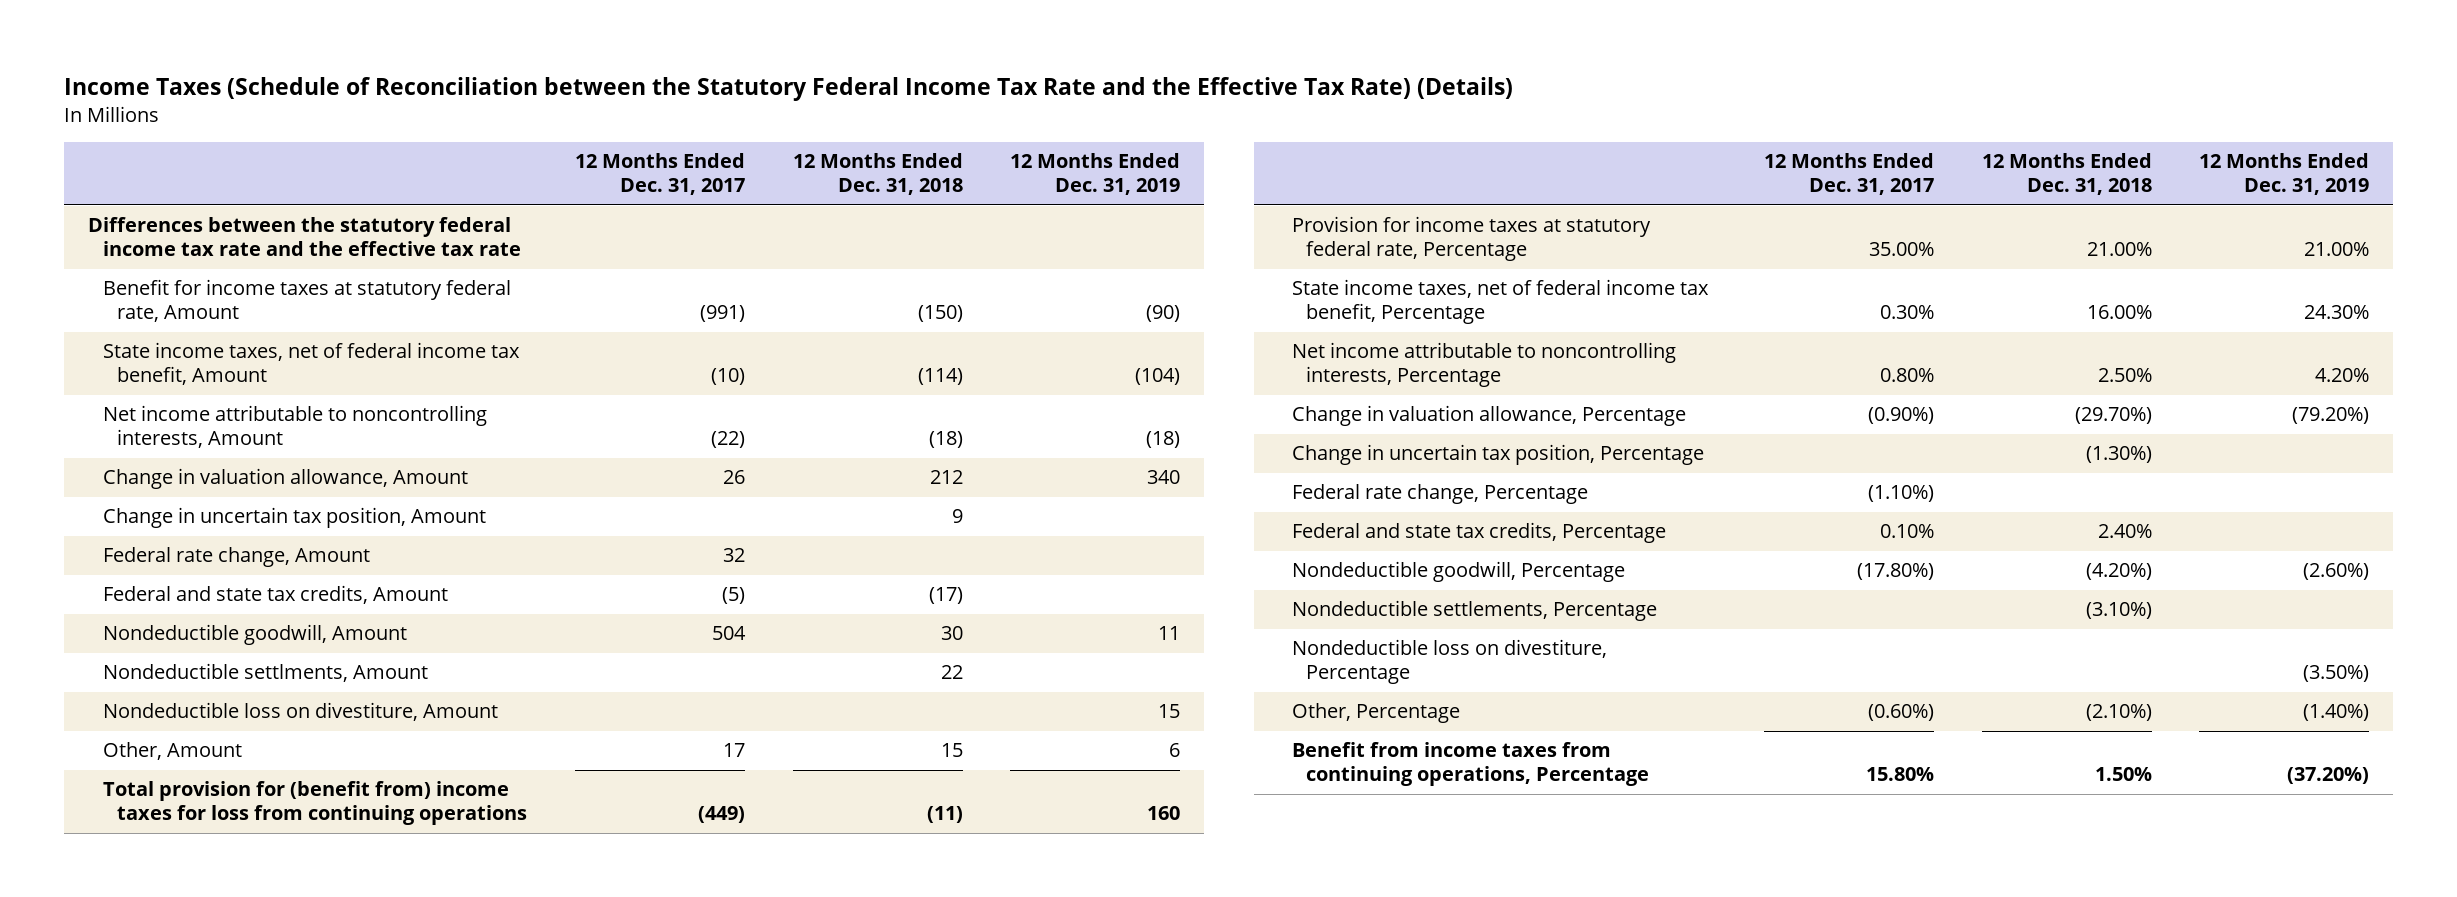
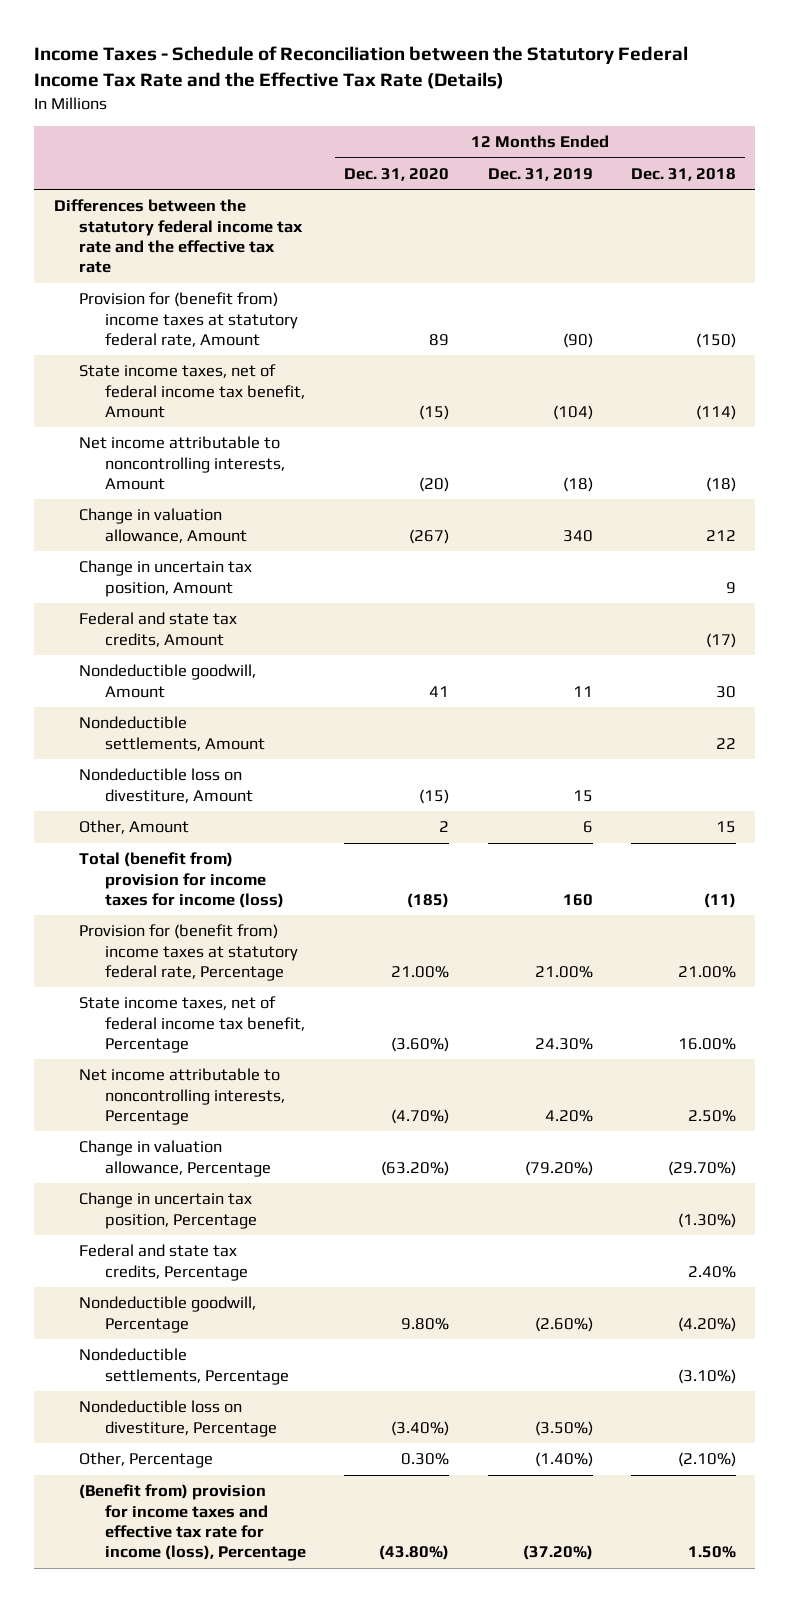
- Income Taxes (Schedule of Reconciliation between the Statutory Federal Income Tax Rate and the Effective Tax Rate) (Details)
+ Income Taxes - Schedule of Reconciliation between the Statutory Federal Income Tax Rate and the Effective Tax Rate (Details)
- | 12 Months Ended Dec. 31, 2017 | 12 Months Ended Dec. 31, 2018 | 12 Months Ended Dec. 31, 2019
+ | 12 Months Ended Dec. 31, 2020 | 12 Months Ended Dec. 31, 2019 | 12 Months Ended Dec. 31, 2018
- Benefit for income taxes at statutory federal rate, Amount | (991) | (150) | (90)
+ Provision for (benefit from) income taxes at statutory federal rate, Amount | 89 | (90) | (150)
- Federal rate change, Amount | 32 | |
- Nondeductible settlments, Amount | | 22 |
+ Nondeductible settlements, Amount | | | 22
- Total provision for (benefit from) income taxes for loss from continuing operations | (449) | (11) | 160
- Provision for income taxes at statutory federal rate, Percentage | 35.00% | 21.00% | 21.00%
+ Total (benefit from) provision for income taxes for income (loss) | (185) | 160 | (11)
+ Provision for (benefit from) income taxes at statutory federal rate, Percentage | 21.00% | 21.00% | 21.00%
- Federal rate change, Percentage | (1.10%) | |
- Benefit from income taxes from continuing operations, Percentage | 15.80% | 1.50% | (37.20%)
+ (Benefit from) provision for income taxes and effective tax rate for income (loss), Percentage | (43.80%) | (37.20%) | 1.50%

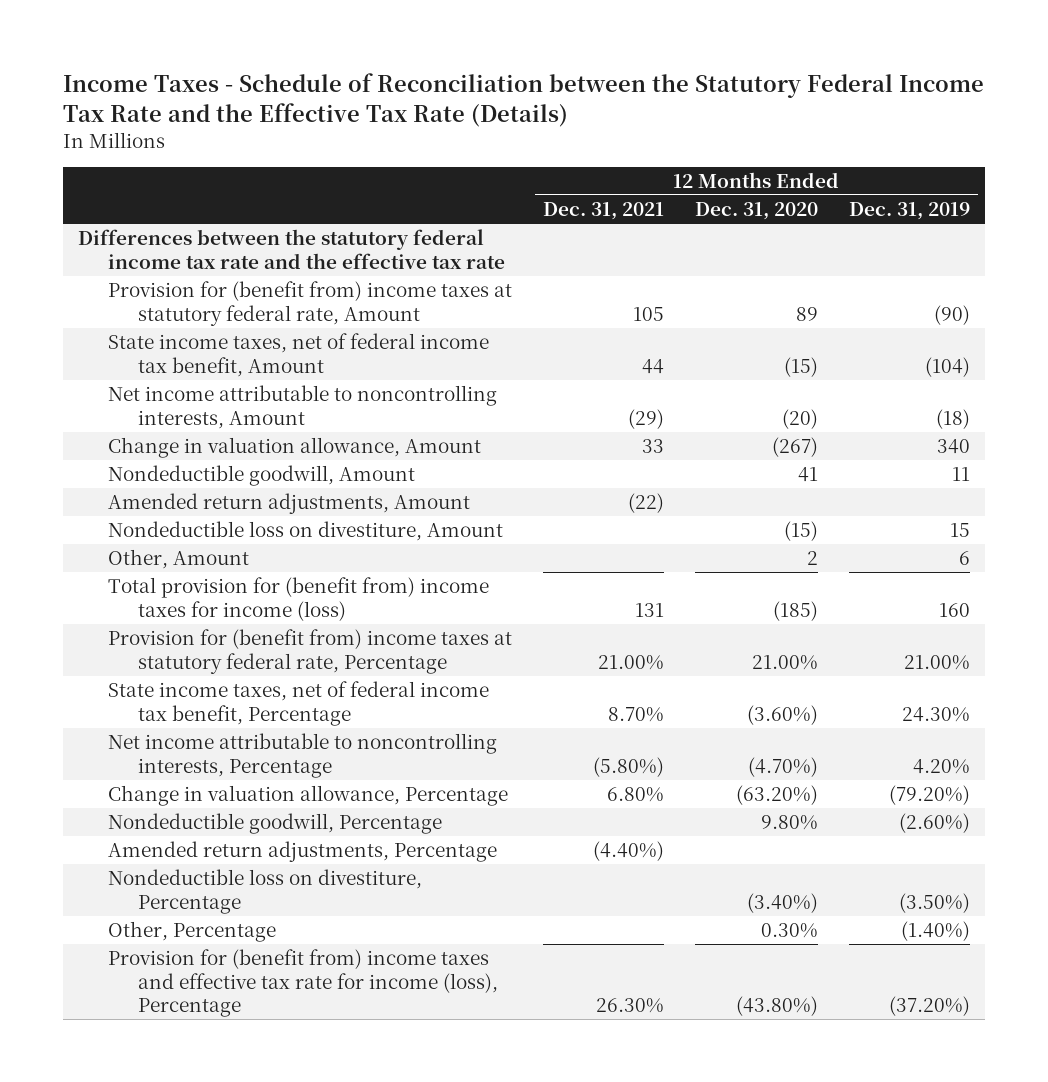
- | 12 Months Ended Dec. 31, 2020 | 12 Months Ended Dec. 31, 2019 | 12 Months Ended Dec. 31, 2018
+ | 12 Months Ended Dec. 31, 2021 | 12 Months Ended Dec. 31, 2020 | 12 Months Ended Dec. 31, 2019
- Change in uncertain tax position, Amount | | | 9
- Federal and state tax credits, Amount | | | (17)
- Nondeductible settlements, Amount | | | 22
+ Amended return adjustments, Amount | (22) | |
- Total (benefit from) provision for income taxes for income (loss) | (185) | 160 | (11)
+ Total provision for (benefit from) income taxes for income (loss) | 131 | (185) | 160
- Change in uncertain tax position, Percentage | | | (1.30%)
- Federal and state tax credits, Percentage | | | 2.40%
- Nondeductible settlements, Percentage | | | (3.10%)
+ Amended return adjustments, Percentage | (4.40%) | |
- (Benefit from) provision for income taxes and effective tax rate for income (loss), Percentage | (43.80%) | (37.20%) | 1.50%
+ Provision for (benefit from) income taxes and effective tax rate for income (loss), Percentage | 26.30% | (43.80%) | (37.20%)

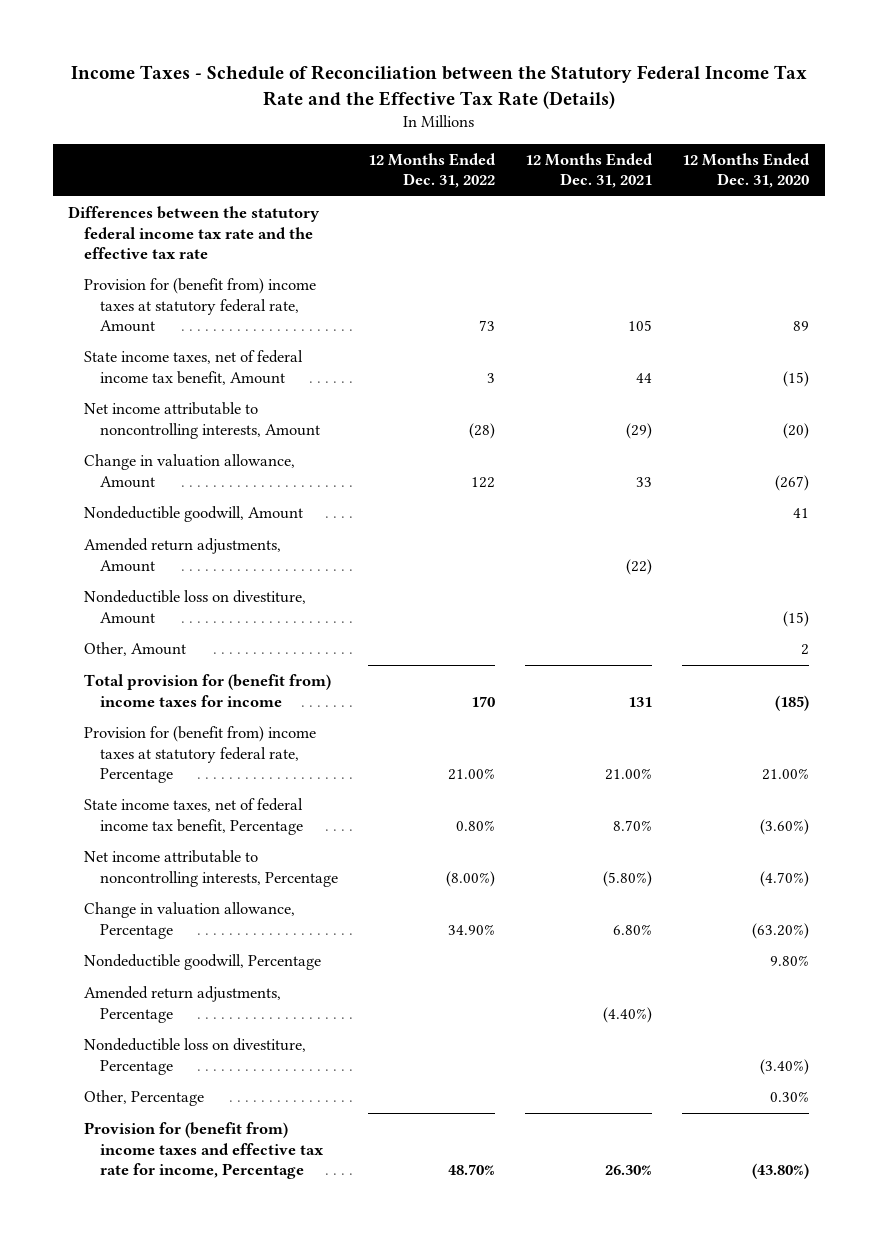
- | 12 Months Ended Dec. 31, 2021 | 12 Months Ended Dec. 31, 2020 | 12 Months Ended Dec. 31, 2019
+ | 12 Months Ended Dec. 31, 2022 | 12 Months Ended Dec. 31, 2021 | 12 Months Ended Dec. 31, 2020
- Total provision for (benefit from) income taxes for income (loss) | 131 | (185) | 160
+ Total provision for (benefit from) income taxes for income | 170 | 131 | (185)
- Provision for (benefit from) income taxes and effective tax rate for income (loss), Percentage | 26.30% | (43.80%) | (37.20%)
+ Provision for (benefit from) income taxes and effective tax rate for income, Percentage | 48.70% | 26.30% | (43.80%)

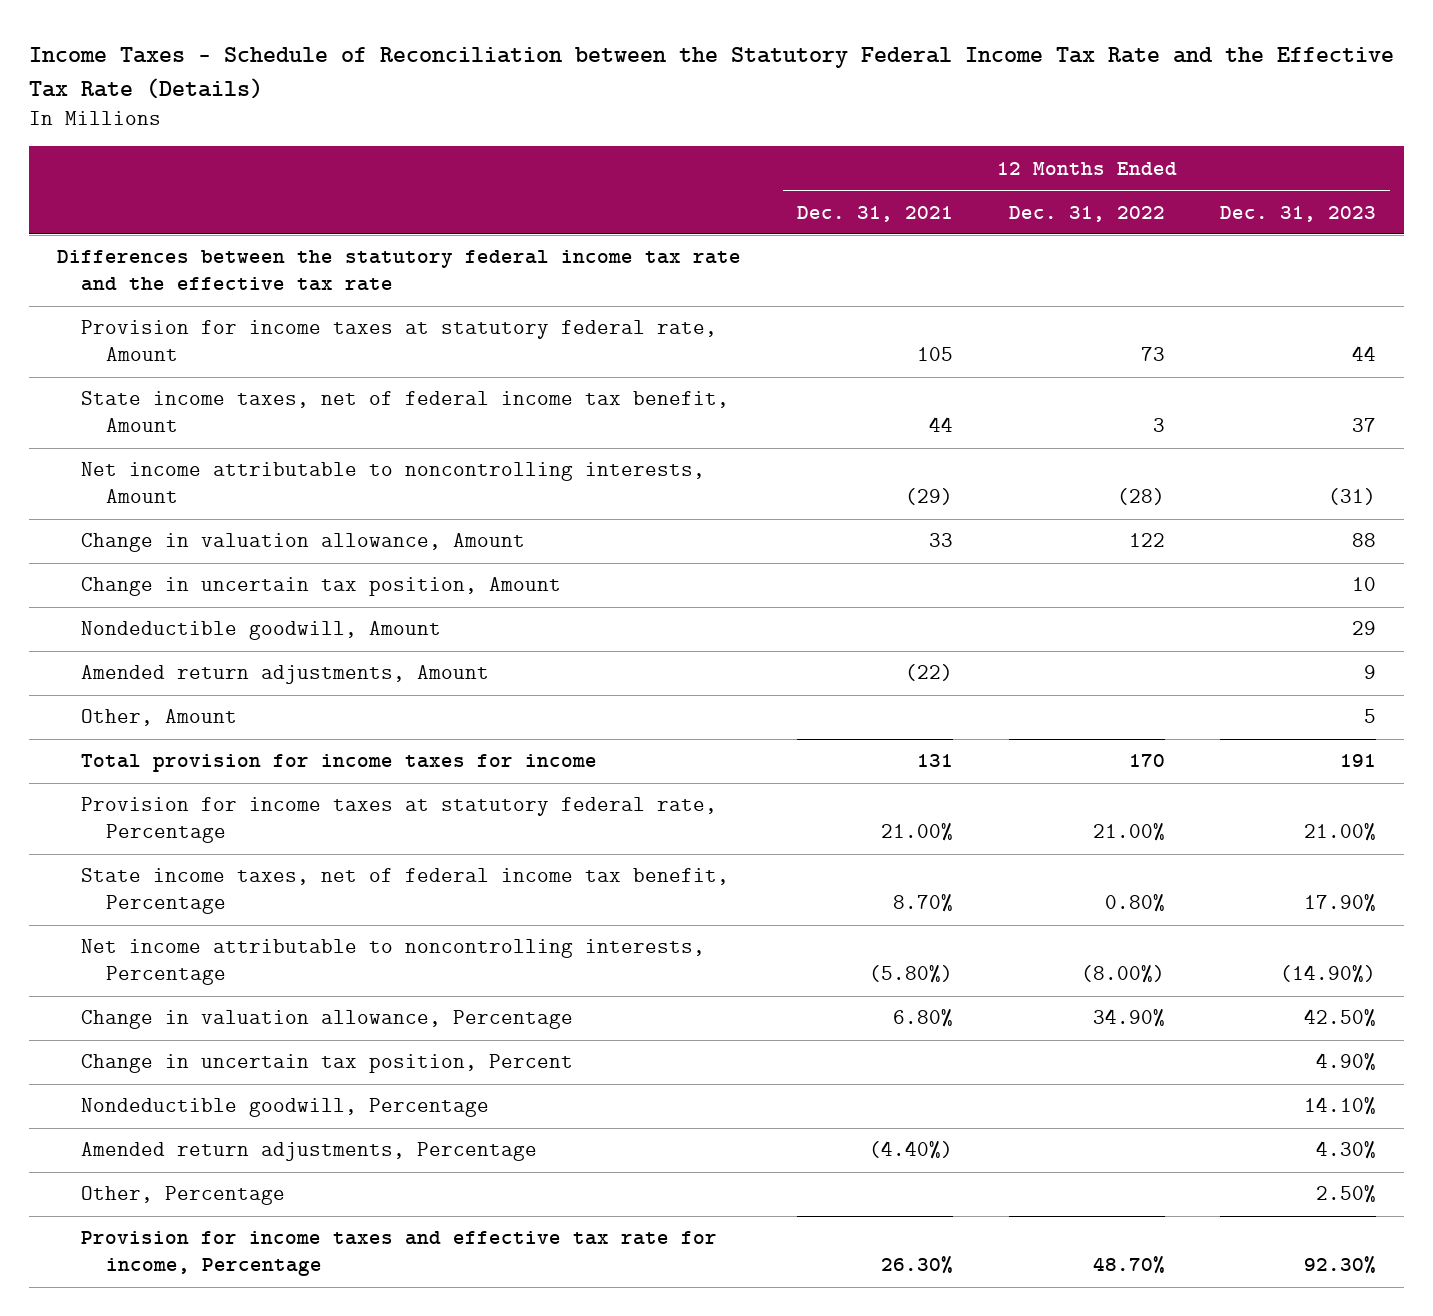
- | 12 Months Ended Dec. 31, 2022 | 12 Months Ended Dec. 31, 2021 | 12 Months Ended Dec. 31, 2020
+ | 12 Months Ended Dec. 31, 2021 | 12 Months Ended Dec. 31, 2022 | 12 Months Ended Dec. 31, 2023
- Provision for (benefit from) income taxes at statutory federal rate, Amount | 73 | 105 | 89
+ Provision for income taxes at statutory federal rate, Amount | 105 | 73 | 44
+ Change in uncertain tax position, Amount | | | 10
- Nondeductible loss on divestiture, Amount | | | (15)
- Total provision for (benefit from) income taxes for income | 170 | 131 | (185)
- Provision for (benefit from) income taxes at statutory federal rate, Percentage | 21.00% | 21.00% | 21.00%
+ Total provision for income taxes for income | 131 | 170 | 191
+ Provision for income taxes at statutory federal rate, Percentage | 21.00% | 21.00% | 21.00%
+ Change in uncertain tax position, Percent | | | 4.90%
- Nondeductible loss on divestiture, Percentage | | | (3.40%)
- Provision for (benefit from) income taxes and effective tax rate for income, Percentage | 48.70% | 26.30% | (43.80%)
+ Provision for income taxes and effective tax rate for income, Percentage | 26.30% | 48.70% | 92.30%

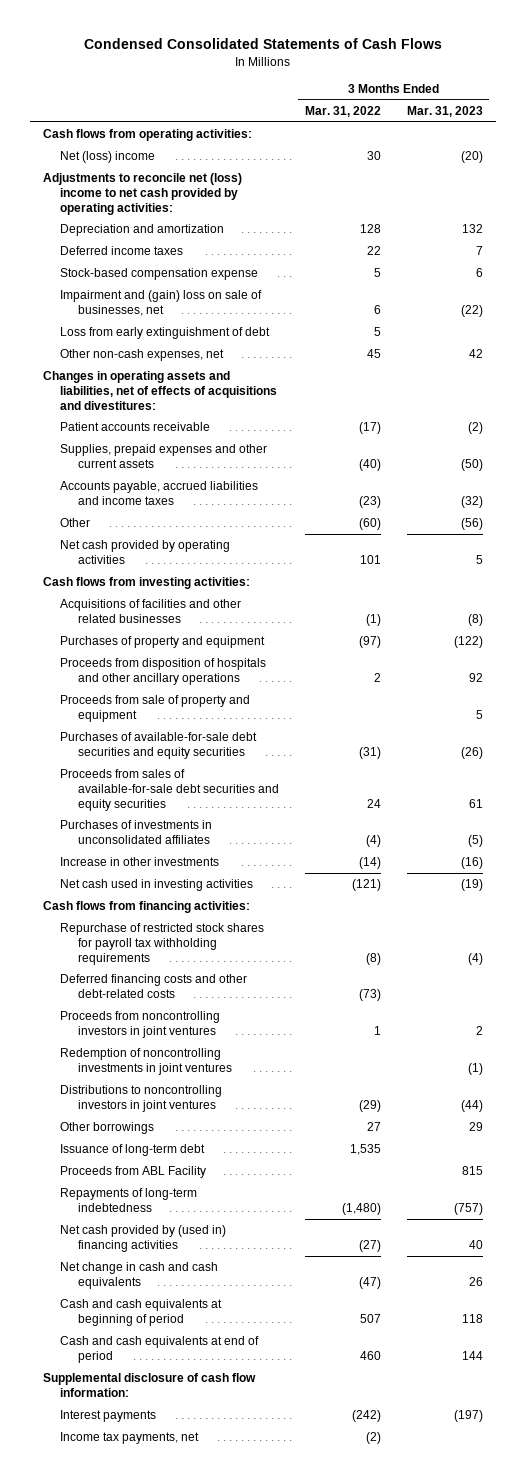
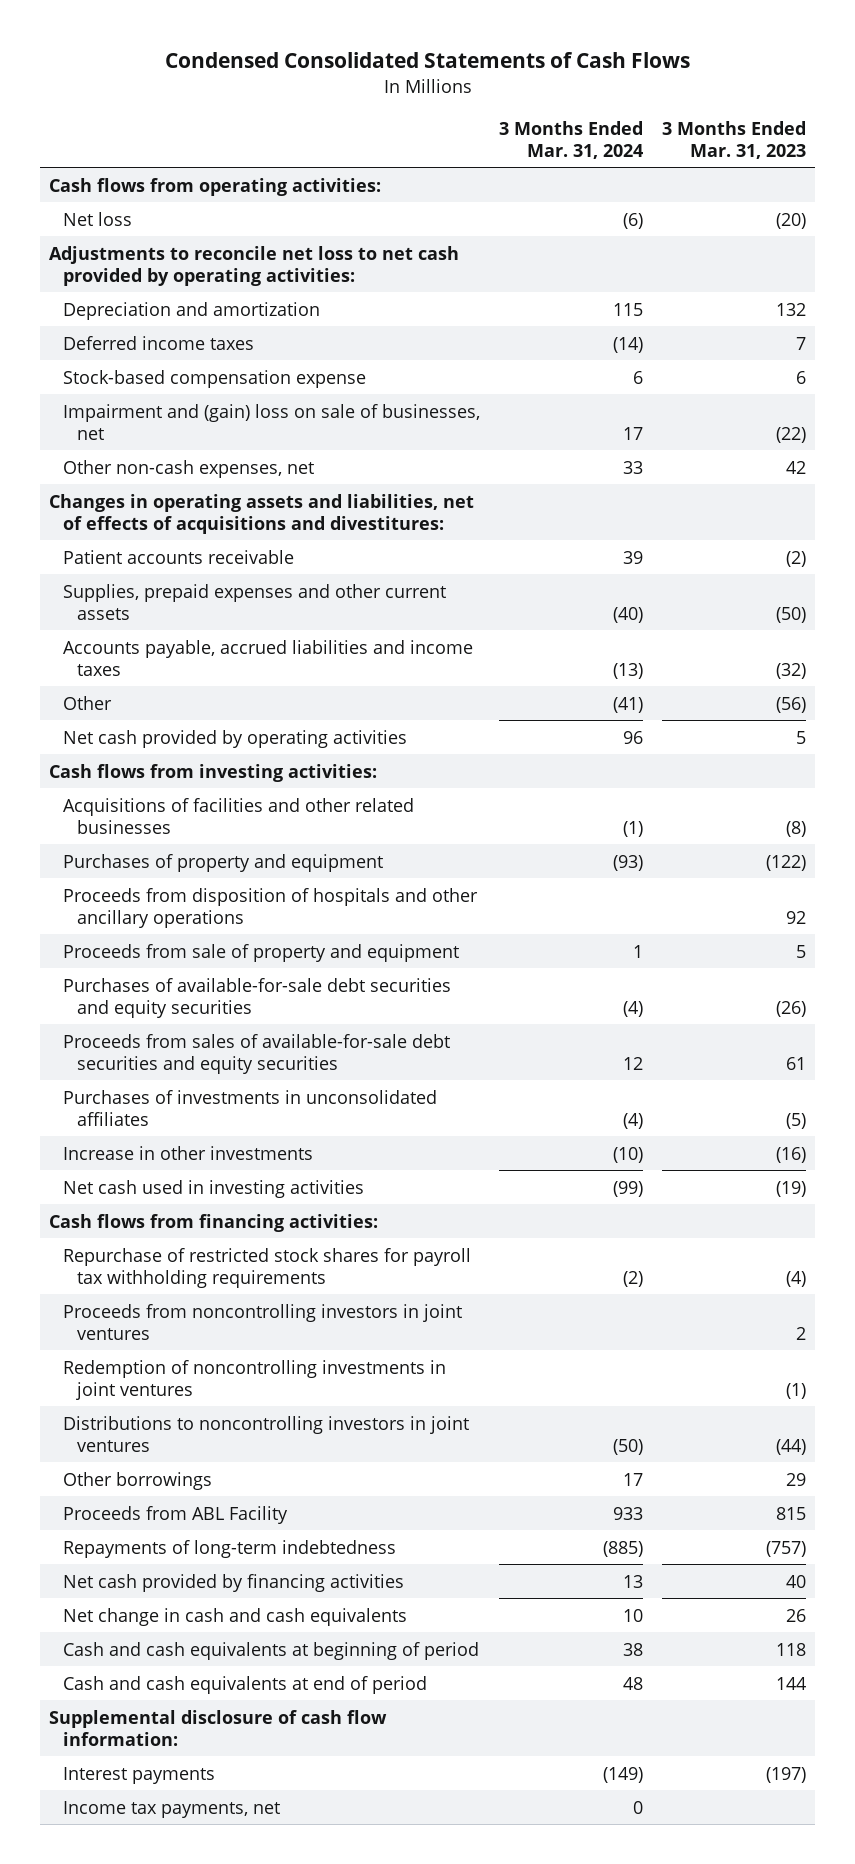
- | 3 Months Ended Mar. 31, 2022 | 3 Months Ended Mar. 31, 2023
+ | 3 Months Ended Mar. 31, 2024 | 3 Months Ended Mar. 31, 2023
- Net (loss) income | 30 | (20)
- Adjustments to reconcile net (loss) income to net cash provided by operating activities:
+ Net loss | (6) | (20)
+ Adjustments to reconcile net loss to net cash provided by operating activities:
- Loss from early extinguishment of debt | 5 |
- Deferred financing costs and other debt-related costs | (73) |
- Issuance of long-term debt | 1,535 |
- Net cash provided by (used in) financing activities | (27) | 40
+ Net cash provided by financing activities | 13 | 40

